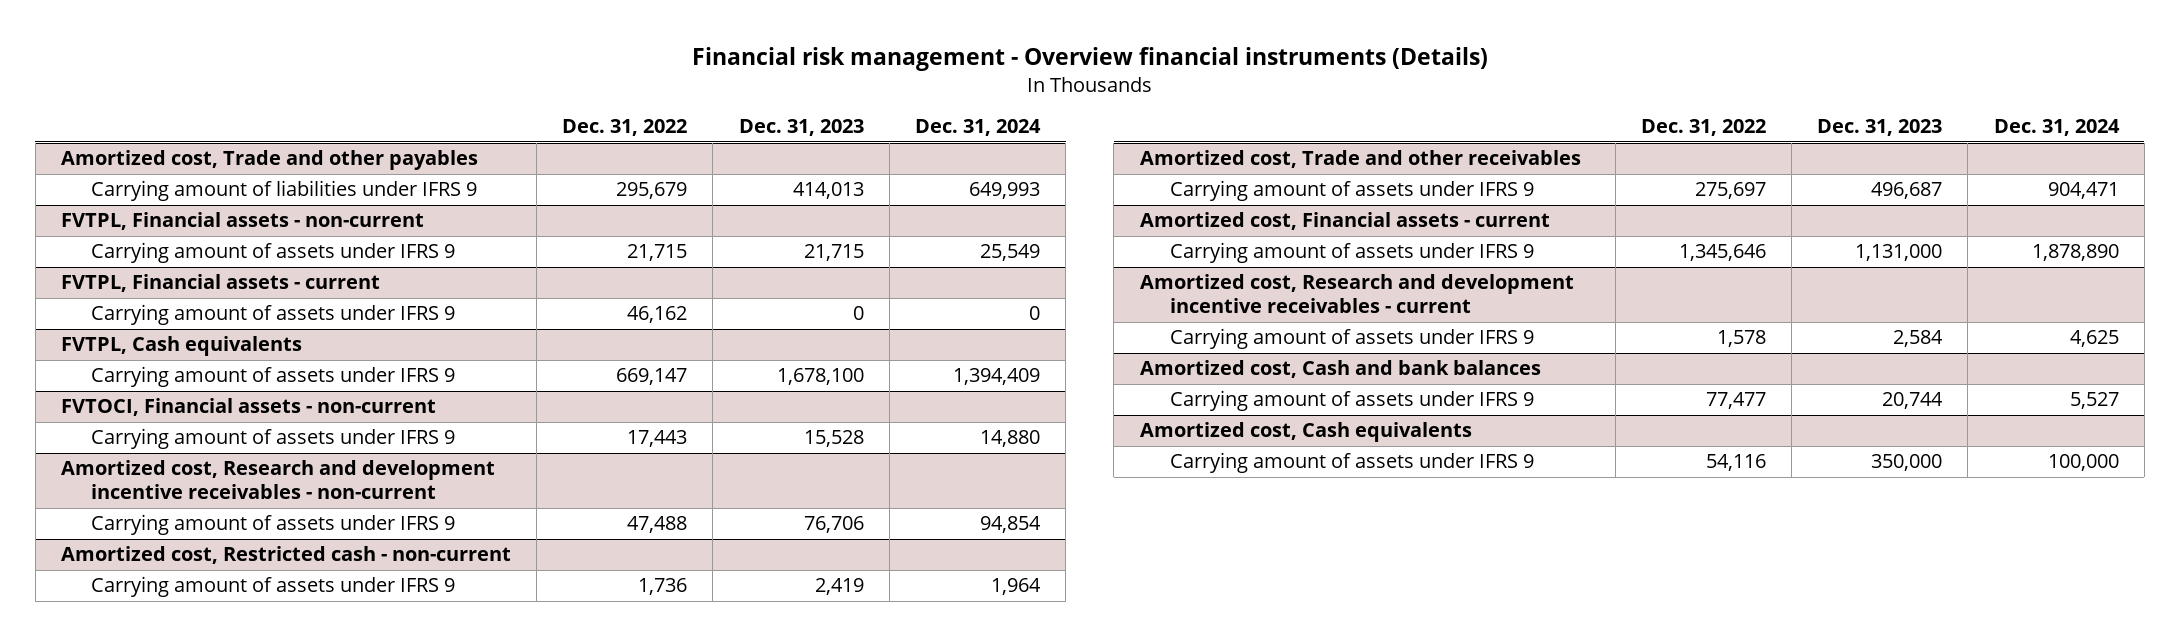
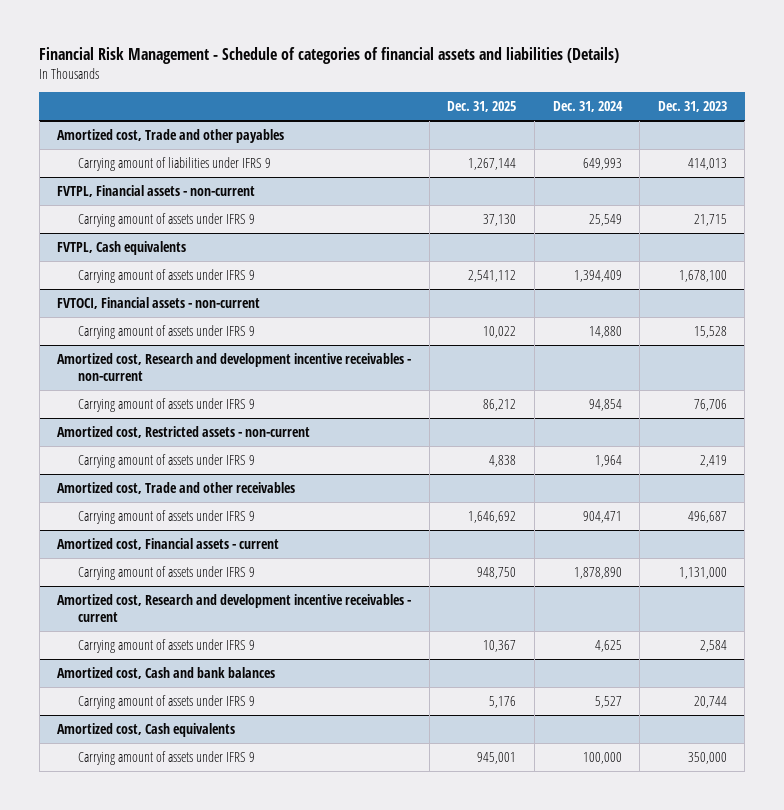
- Financial risk management - Overview financial instruments (Details)
+ Financial Risk Management - Schedule of categories of financial assets and liabilities (Details)
- | Dec. 31, 2022 | Dec. 31, 2023 | Dec. 31, 2024
+ | Dec. 31, 2025 | Dec. 31, 2024 | Dec. 31, 2023
- FVTPL, Financial assets - current
- Carrying amount of assets under IFRS 9 | 46,162 | 0 | 0
- Amortized cost, Restricted cash - non-current
+ Amortized cost, Restricted assets - non-current

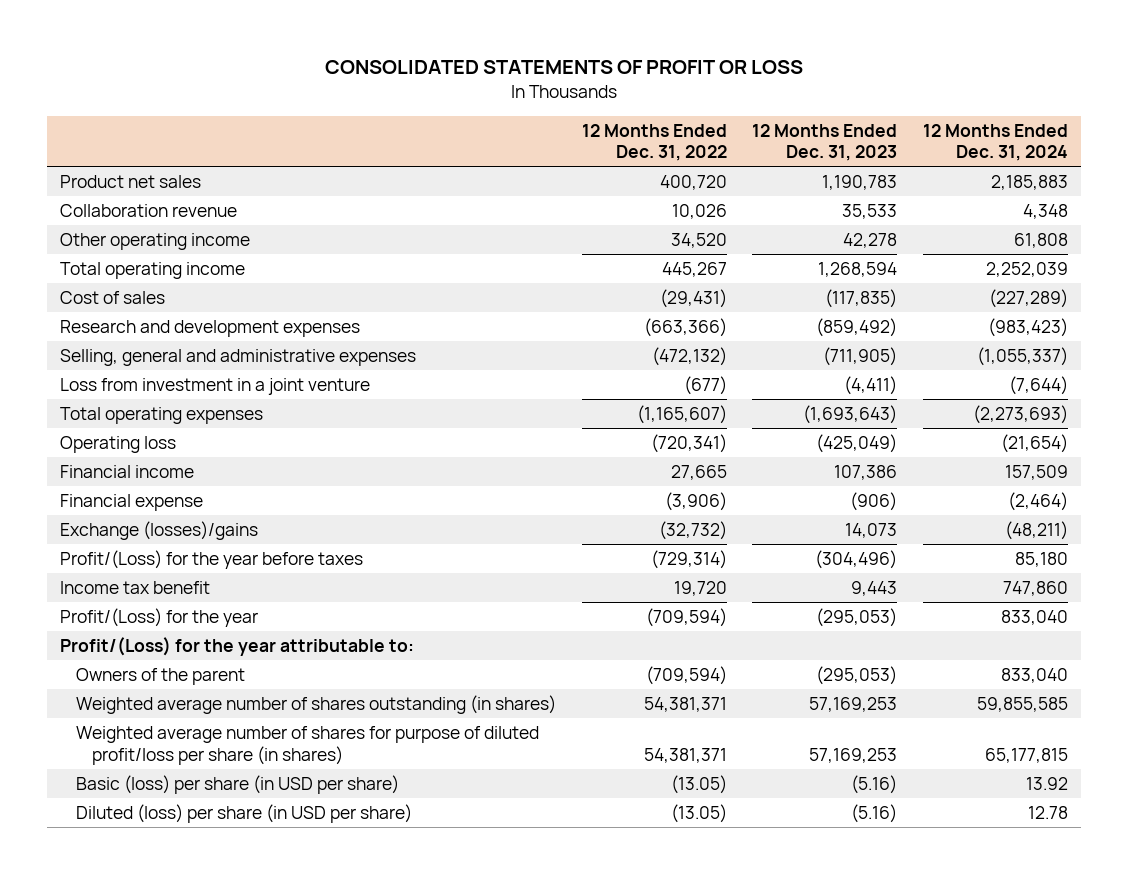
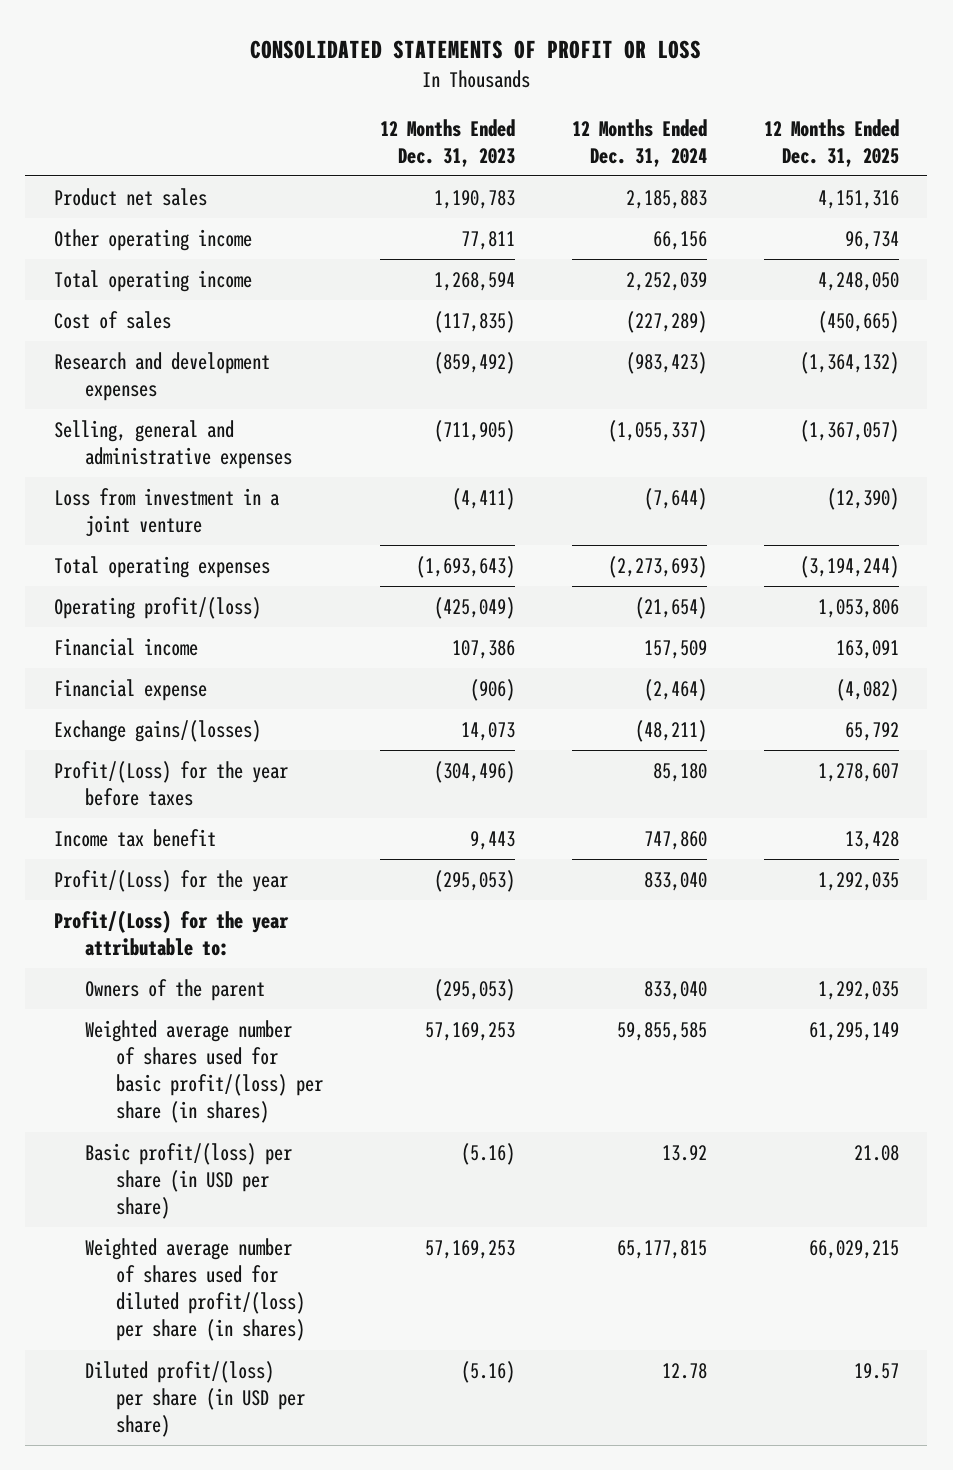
- | 12 Months Ended Dec. 31, 2022 | 12 Months Ended Dec. 31, 2023 | 12 Months Ended Dec. 31, 2024
+ | 12 Months Ended Dec. 31, 2023 | 12 Months Ended Dec. 31, 2024 | 12 Months Ended Dec. 31, 2025
- Collaboration revenue | 10,026 | 35,533 | 4,348
- Other operating income | 34,520 | 42,278 | 61,808
+ Other operating income | 77,811 | 66,156 | 96,734
- Operating loss | (720,341) | (425,049) | (21,654)
+ Operating profit/(loss) | (425,049) | (21,654) | 1,053,806
- Exchange (losses)/gains | (32,732) | 14,073 | (48,211)
+ Exchange gains/(losses) | 14,073 | (48,211) | 65,792
- Weighted average number of shares outstanding (in shares) | 54,381,371 | 57,169,253 | 59,855,585
- Weighted average number of shares for purpose of diluted profit/loss per share (in shares) | 54,381,371 | 57,169,253 | 65,177,815
- Basic (loss) per share (in USD per share) | (13.05) | (5.16) | 13.92
- Diluted (loss) per share (in USD per share) | (13.05) | (5.16) | 12.78
+ Weighted average number of shares used for basic profit/(loss) per share (in shares) | 57,169,253 | 59,855,585 | 61,295,149
+ Basic profit/(loss) per share (in USD per share) | (5.16) | 13.92 | 21.08
+ Weighted average number of shares used for diluted profit/(loss) per share (in shares) | 57,169,253 | 65,177,815 | 66,029,215
+ Diluted profit/(loss) per share (in USD per share) | (5.16) | 12.78 | 19.57

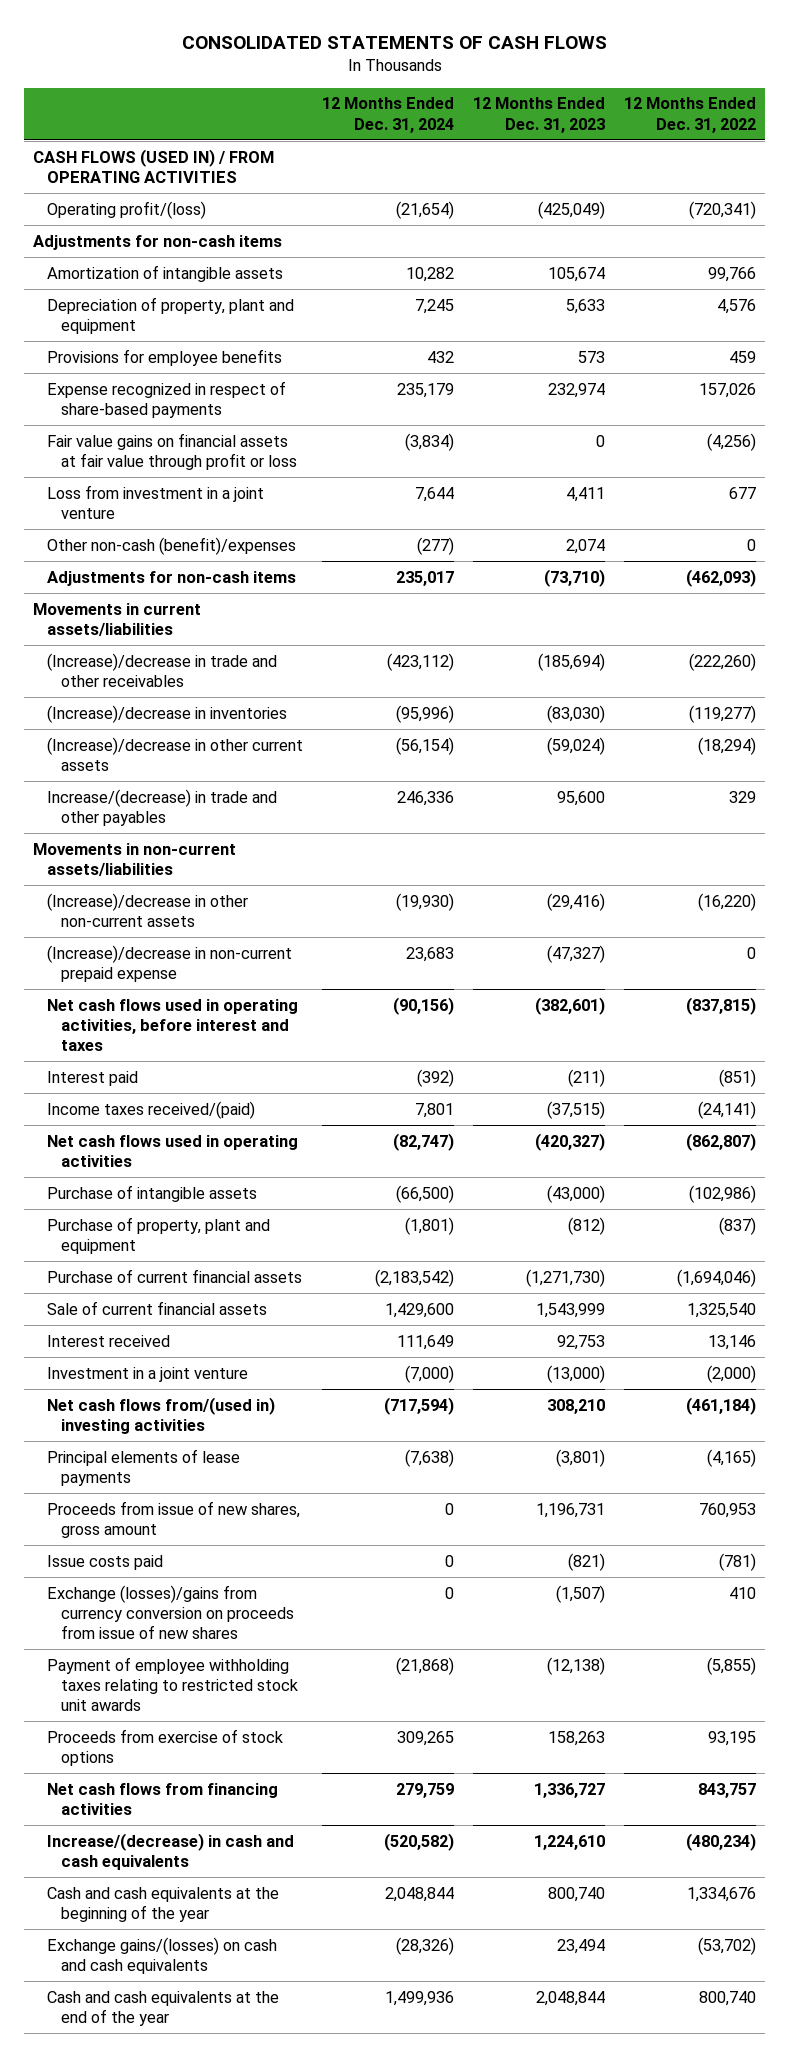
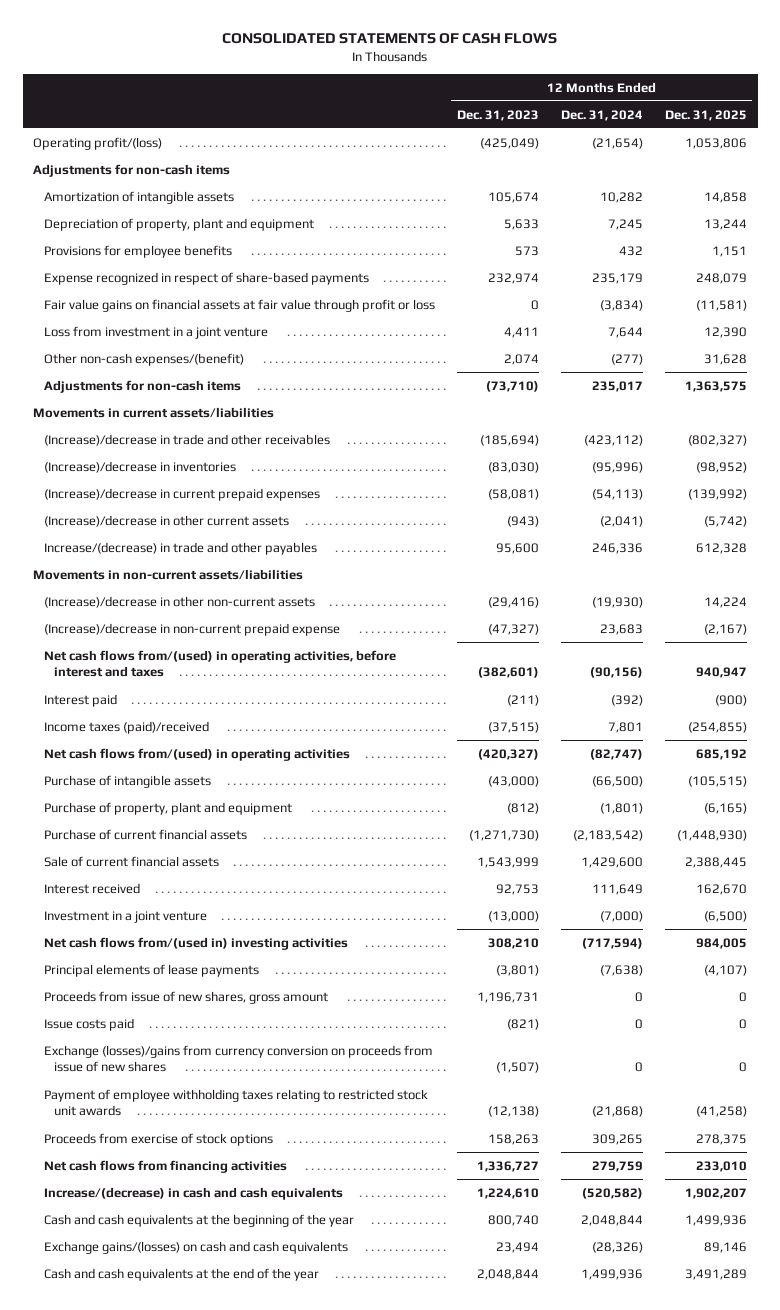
- | 12 Months Ended Dec. 31, 2024 | 12 Months Ended Dec. 31, 2023 | 12 Months Ended Dec. 31, 2022
+ | 12 Months Ended Dec. 31, 2023 | 12 Months Ended Dec. 31, 2024 | 12 Months Ended Dec. 31, 2025
- CASH FLOWS (USED IN) / FROM OPERATING ACTIVITIES
- Other non-cash (benefit)/expenses | (277) | 2,074 | 0
+ Other non-cash expenses/(benefit) | 2,074 | (277) | 31,628
- (Increase)/decrease in other current assets | (56,154) | (59,024) | (18,294)
+ (Increase)/decrease in current prepaid expenses | (58,081) | (54,113) | (139,992)
+ (Increase)/decrease in other current assets | (943) | (2,041) | (5,742)
- Net cash flows used in operating activities, before interest and taxes | (90,156) | (382,601) | (837,815)
+ Net cash flows from/(used) in operating activities, before interest and taxes | (382,601) | (90,156) | 940,947
- Income taxes received/(paid) | 7,801 | (37,515) | (24,141)
- Net cash flows used in operating activities | (82,747) | (420,327) | (862,807)
+ Income taxes (paid)/received | (37,515) | 7,801 | (254,855)
+ Net cash flows from/(used) in operating activities | (420,327) | (82,747) | 685,192

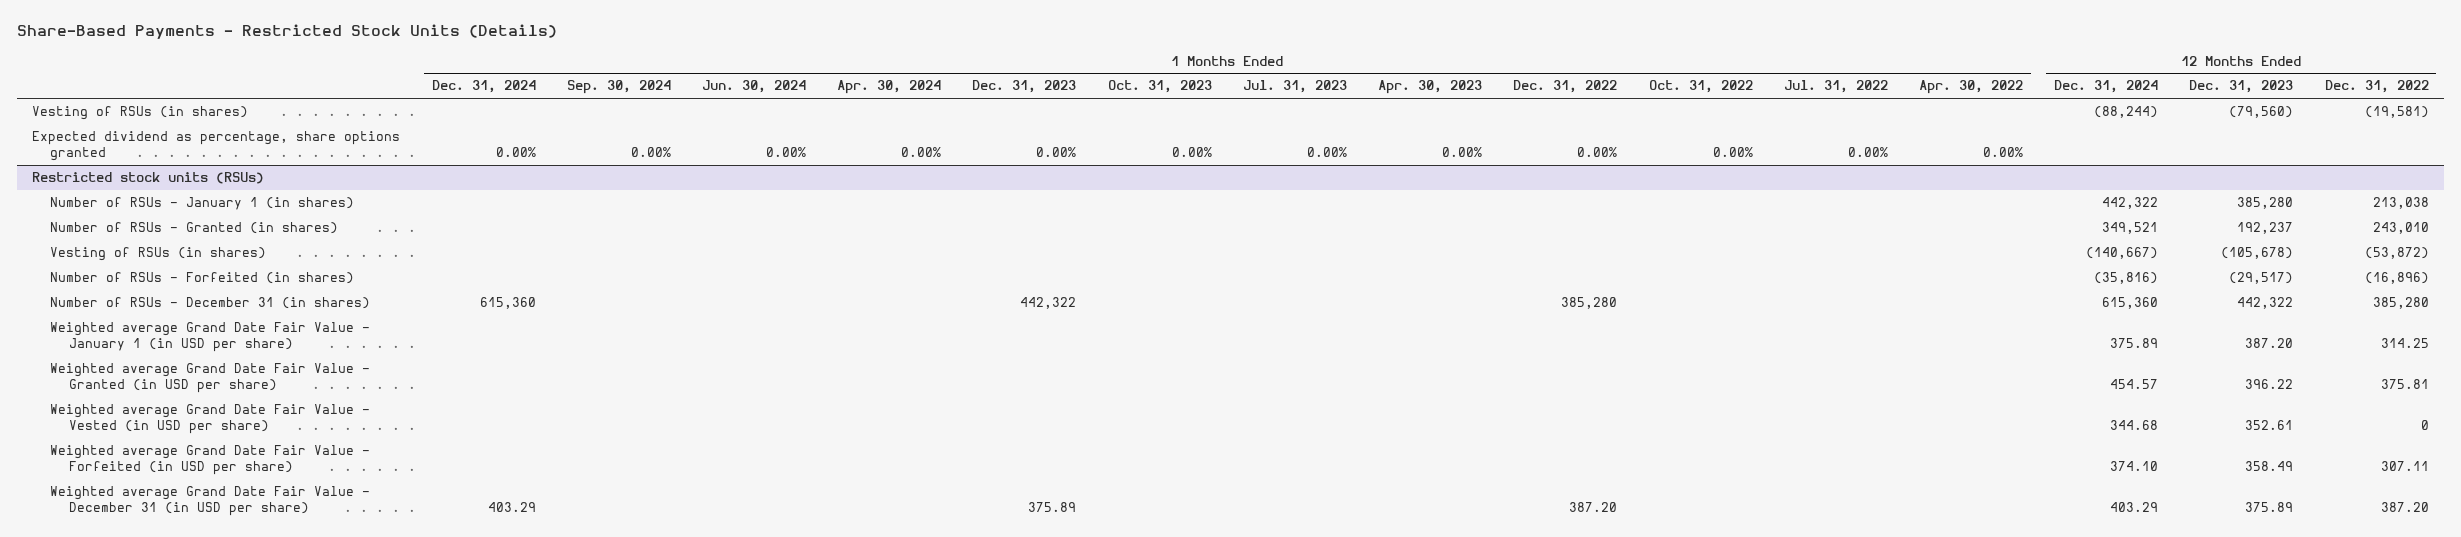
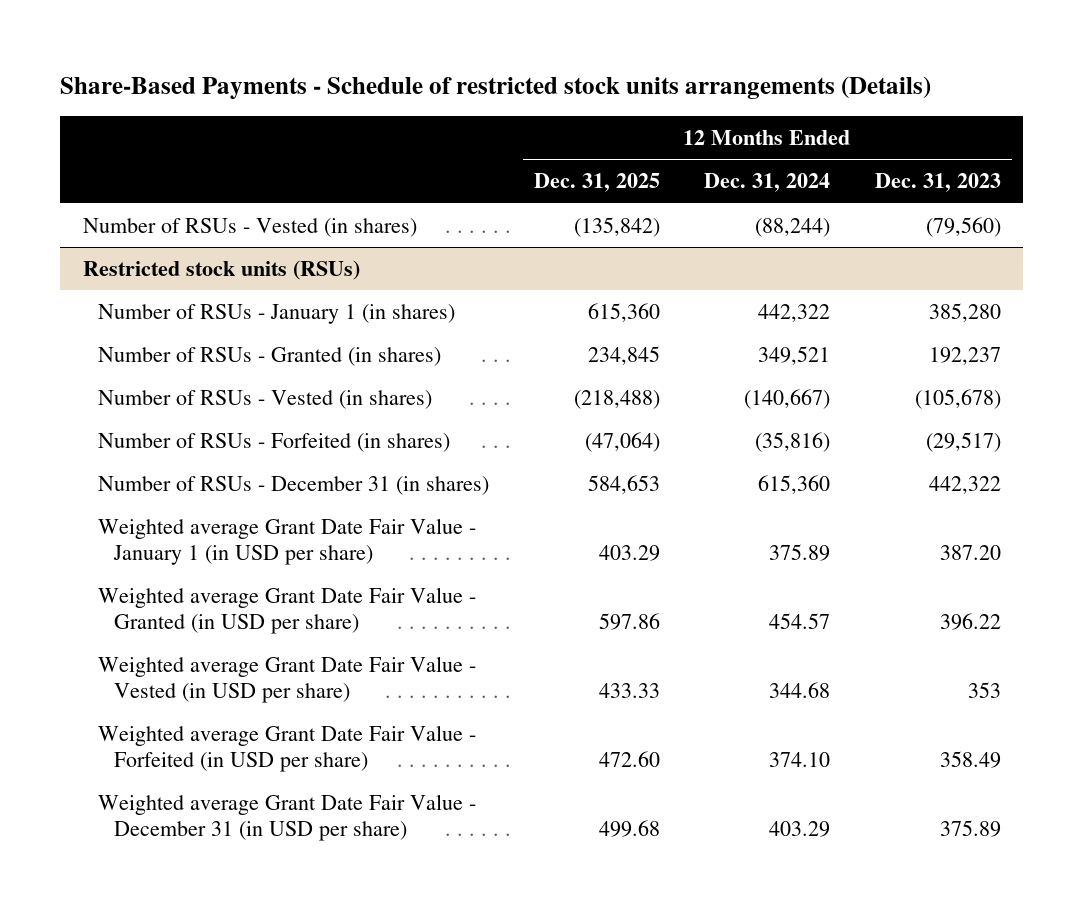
- Share-Based Payments - Restricted Stock Units (Details)
+ Share-Based Payments - Schedule of restricted stock units arrangements (Details)
- | 1 Months Ended Dec. 31, 2024 | 1 Months Ended Sep. 30, 2024 | 1 Months Ended Jun. 30, 2024 | 1 Months Ended Apr. 30, 2024 | 1 Months Ended Dec. 31, 2023 | 1 Months Ended Oct. 31, 2023 | 1 Months Ended Jul. 31, 2023 | 1 Months Ended Apr. 30, 2023 | 1 Months Ended Dec. 31, 2022 | 1 Months Ended Oct. 31, 2022 | 1 Months Ended Jul. 31, 2022 | 1 Months Ended Apr. 30, 2022 | 12 Months Ended Dec. 31, 2024 | 12 Months Ended Dec. 31, 2023 | 12 Months Ended Dec. 31, 2022
+ | 12 Months Ended Dec. 31, 2025 | 12 Months Ended Dec. 31, 2024 | 12 Months Ended Dec. 31, 2023
- Vesting of RSUs (in shares) | | | | | | | | | | | | | (88,244) | (79,560) | (19,581)
- Expected dividend as percentage, share options granted | 0.00% | 0.00% | 0.00% | 0.00% | 0.00% | 0.00% | 0.00% | 0.00% | 0.00% | 0.00% | 0.00% | 0.00% | | |
+ Number of RSUs - Vested (in shares) | (135,842) | (88,244) | (79,560)
@ Restricted stock units (RSUs)
- Vesting of RSUs (in shares) | | | | | | | | | | | | | (140,667) | (105,678) | (53,872)
+ Number of RSUs - Vested (in shares) | (218,488) | (140,667) | (105,678)
- Weighted average Grand Date Fair Value - January 1 (in USD per share) | | | | | | | | | | | | | 375.89 | 387.20 | 314.25
- Weighted average Grand Date Fair Value - Granted (in USD per share) | | | | | | | | | | | | | 454.57 | 396.22 | 375.81
- Weighted average Grand Date Fair Value - Vested (in USD per share) | | | | | | | | | | | | | 344.68 | 352.61 | 0
- Weighted average Grand Date Fair Value - Forfeited (in USD per share) | | | | | | | | | | | | | 374.10 | 358.49 | 307.11
- Weighted average Grand Date Fair Value - December 31 (in USD per share) | 403.29 | | | | 375.89 | | | | 387.20 | | | | 403.29 | 375.89 | 387.20
+ Weighted average Grant Date Fair Value - January 1 (in USD per share) | 403.29 | 375.89 | 387.20
+ Weighted average Grant Date Fair Value - Granted (in USD per share) | 597.86 | 454.57 | 396.22
+ Weighted average Grant Date Fair Value - Vested (in USD per share) | 433.33 | 344.68 | 353
+ Weighted average Grant Date Fair Value - Forfeited (in USD per share) | 472.60 | 374.10 | 358.49
+ Weighted average Grant Date Fair Value - December 31 (in USD per share) | 499.68 | 403.29 | 375.89

